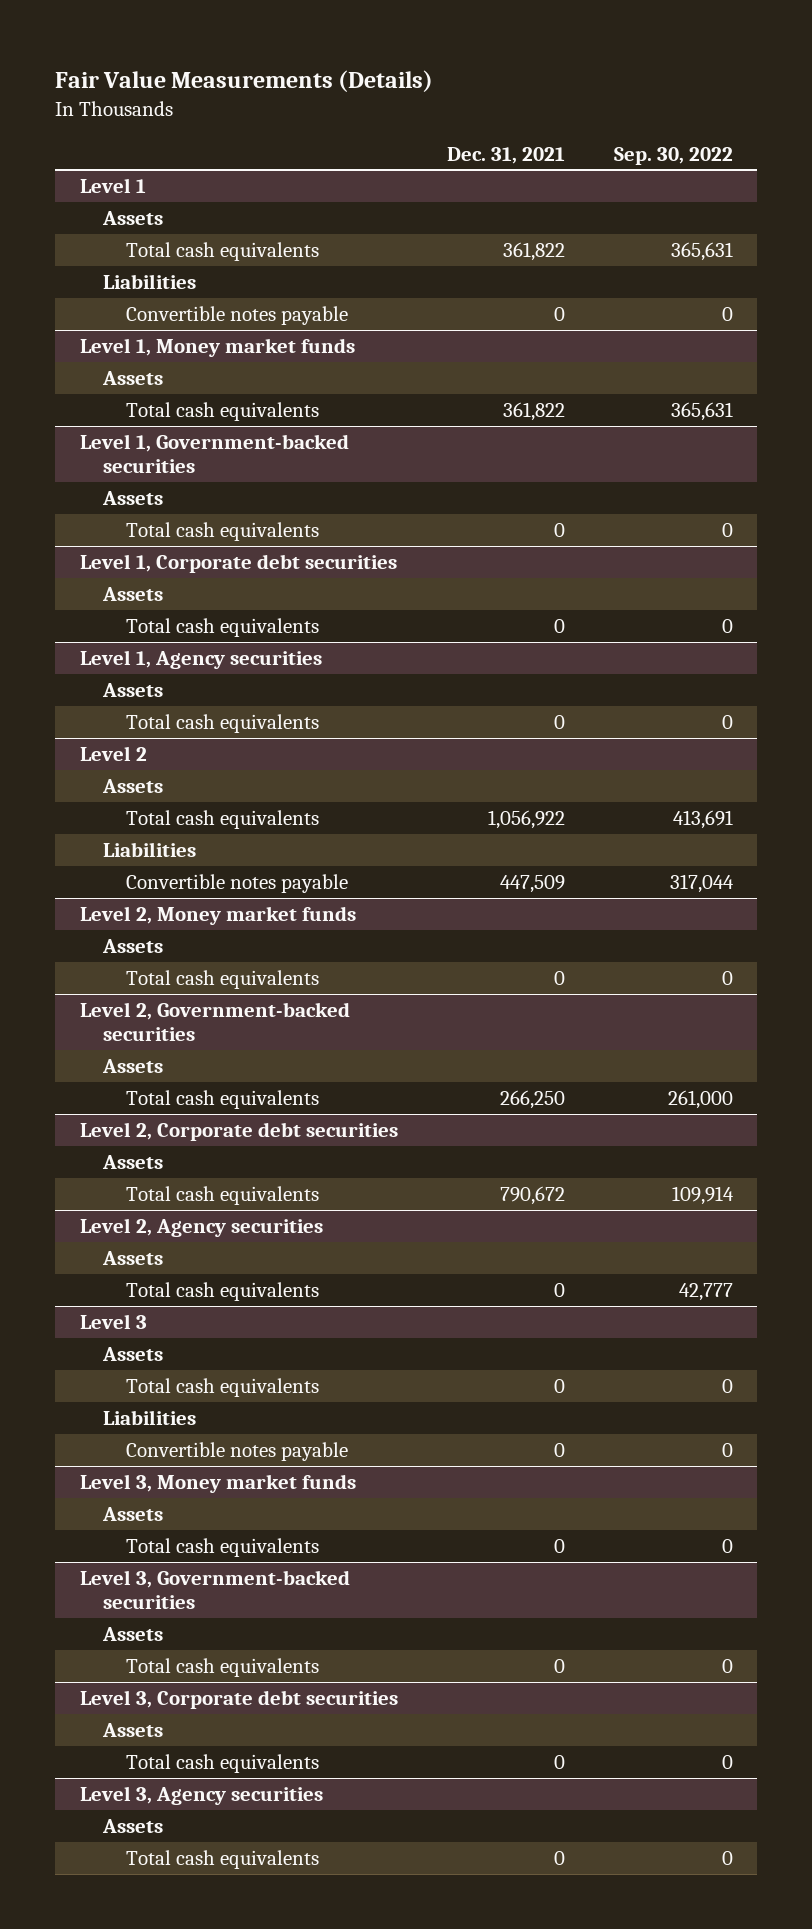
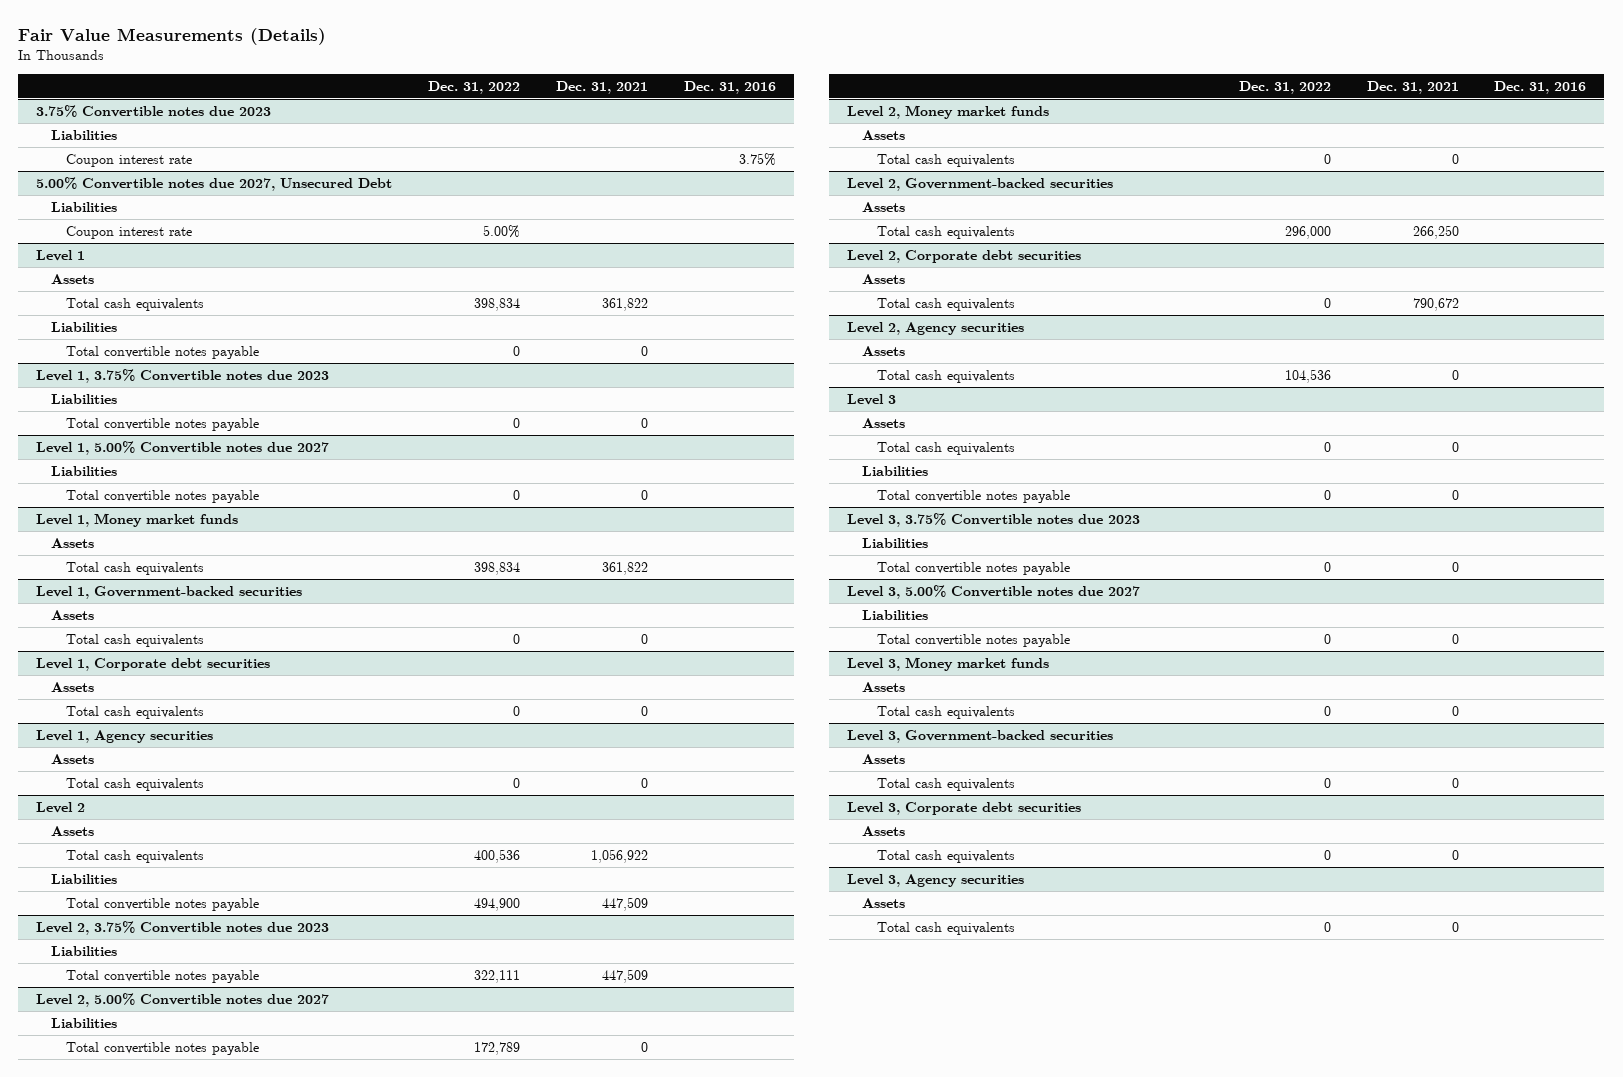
- | Dec. 31, 2021 | Sep. 30, 2022
+ | Dec. 31, 2022 | Dec. 31, 2021 | Dec. 31, 2016
+ 3.75% Convertible notes due 2023
+ Liabilities
+ Coupon interest rate | | | 3.75%
+ 5.00% Convertible notes due 2027, Unsecured Debt
+ Liabilities
+ Coupon interest rate | 5.00% | |
@ Level 1
- Convertible notes payable | 0 | 0
+ Total convertible notes payable | 0 | 0 |
+ Level 1, 3.75% Convertible notes due 2023
+ Liabilities
+ Total convertible notes payable | 0 | 0 |
+ Level 1, 5.00% Convertible notes due 2027
+ Liabilities
+ Total convertible notes payable | 0 | 0 |
@ Level 2
- Convertible notes payable | 447,509 | 317,044
+ Total convertible notes payable | 494,900 | 447,509 |
+ Level 2, 3.75% Convertible notes due 2023
+ Liabilities
+ Total convertible notes payable | 322,111 | 447,509 |
+ Level 2, 5.00% Convertible notes due 2027
+ Liabilities
+ Total convertible notes payable | 172,789 | 0 |
@ Level 3
- Convertible notes payable | 0 | 0
+ Total convertible notes payable | 0 | 0 |
+ Level 3, 3.75% Convertible notes due 2023
+ Liabilities
+ Total convertible notes payable | 0 | 0 |
+ Level 3, 5.00% Convertible notes due 2027
+ Liabilities
+ Total convertible notes payable | 0 | 0 |

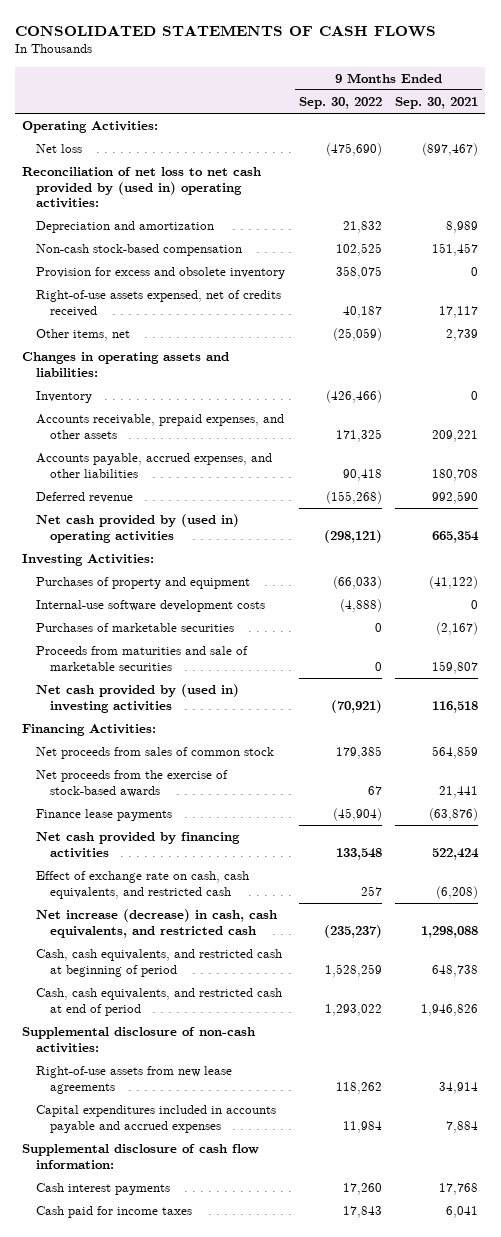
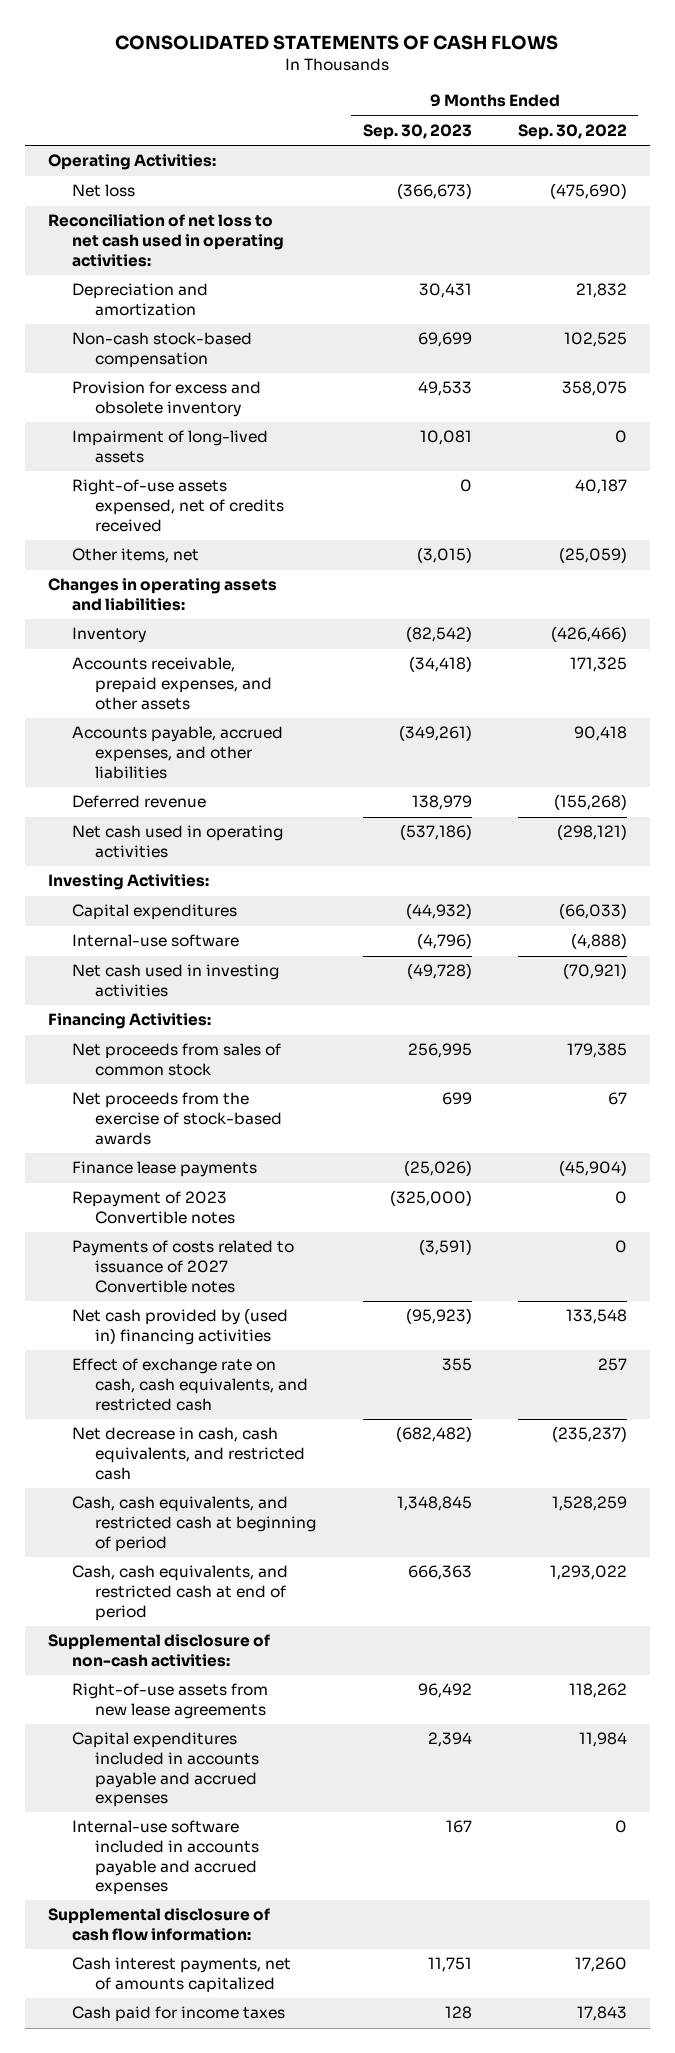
- | 9 Months Ended Sep. 30, 2022 | 9 Months Ended Sep. 30, 2021
+ | 9 Months Ended Sep. 30, 2023 | 9 Months Ended Sep. 30, 2022
- Reconciliation of net loss to net cash provided by (used in) operating activities:
+ Reconciliation of net loss to net cash used in operating activities:
+ Impairment of long-lived assets | 10,081 | 0
- Net cash provided by (used in) operating activities | (298,121) | 665,354
+ Net cash used in operating activities | (537,186) | (298,121)
- Purchases of property and equipment | (66,033) | (41,122)
- Internal-use software development costs | (4,888) | 0
- Purchases of marketable securities | 0 | (2,167)
- Proceeds from maturities and sale of marketable securities | 0 | 159,807
- Net cash provided by (used in) investing activities | (70,921) | 116,518
+ Capital expenditures | (44,932) | (66,033)
+ Internal-use software | (4,796) | (4,888)
+ Net cash used in investing activities | (49,728) | (70,921)
- Net cash provided by financing activities | 133,548 | 522,424
+ Repayment of 2023 Convertible notes | (325,000) | 0
+ Payments of costs related to issuance of 2027 Convertible notes | (3,591) | 0
+ Net cash provided by (used in) financing activities | (95,923) | 133,548
- Net increase (decrease) in cash, cash equivalents, and restricted cash | (235,237) | 1,298,088
+ Net decrease in cash, cash equivalents, and restricted cash | (682,482) | (235,237)
+ Internal-use software included in accounts payable and accrued expenses | 167 | 0
- Cash interest payments | 17,260 | 17,768
+ Cash interest payments, net of amounts capitalized | 11,751 | 17,260

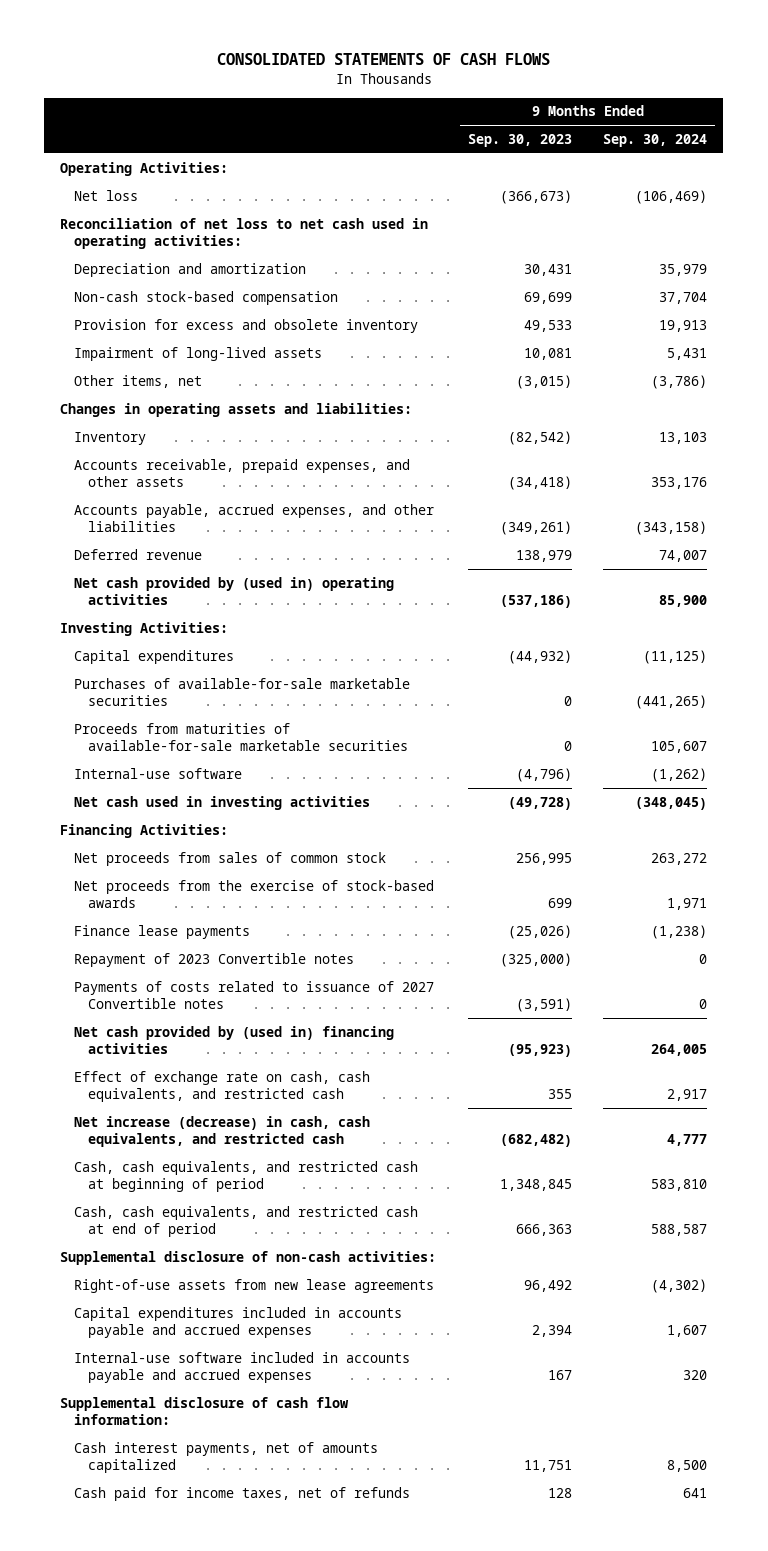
- | 9 Months Ended Sep. 30, 2023 | 9 Months Ended Sep. 30, 2022
+ | 9 Months Ended Sep. 30, 2023 | 9 Months Ended Sep. 30, 2024
- Right-of-use assets expensed, net of credits received | 0 | 40,187
- Net cash used in operating activities | (537,186) | (298,121)
+ Net cash provided by (used in) operating activities | (537,186) | 85,900
+ Purchases of available-for-sale marketable securities | 0 | (441,265)
+ Proceeds from maturities of available-for-sale marketable securities | 0 | 105,607
- Net decrease in cash, cash equivalents, and restricted cash | (682,482) | (235,237)
+ Net increase (decrease) in cash, cash equivalents, and restricted cash | (682,482) | 4,777
- Cash paid for income taxes | 128 | 17,843
+ Cash paid for income taxes, net of refunds | 128 | 641

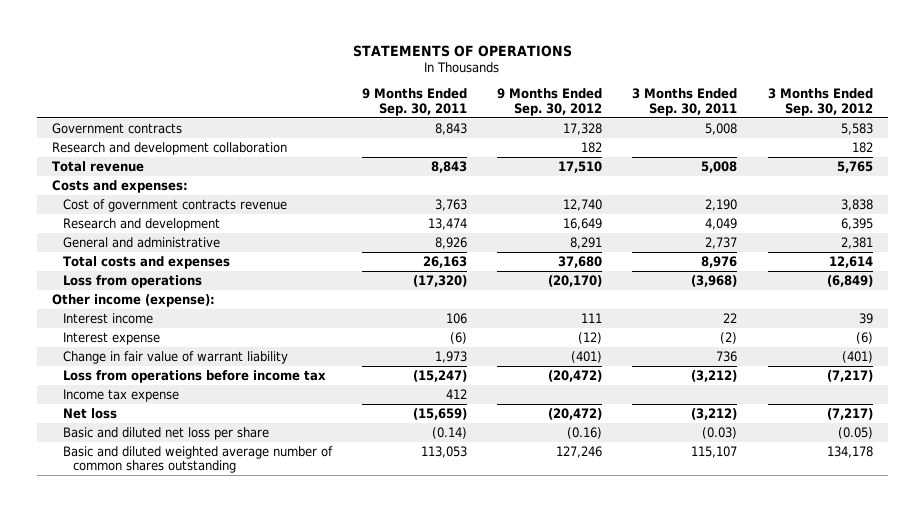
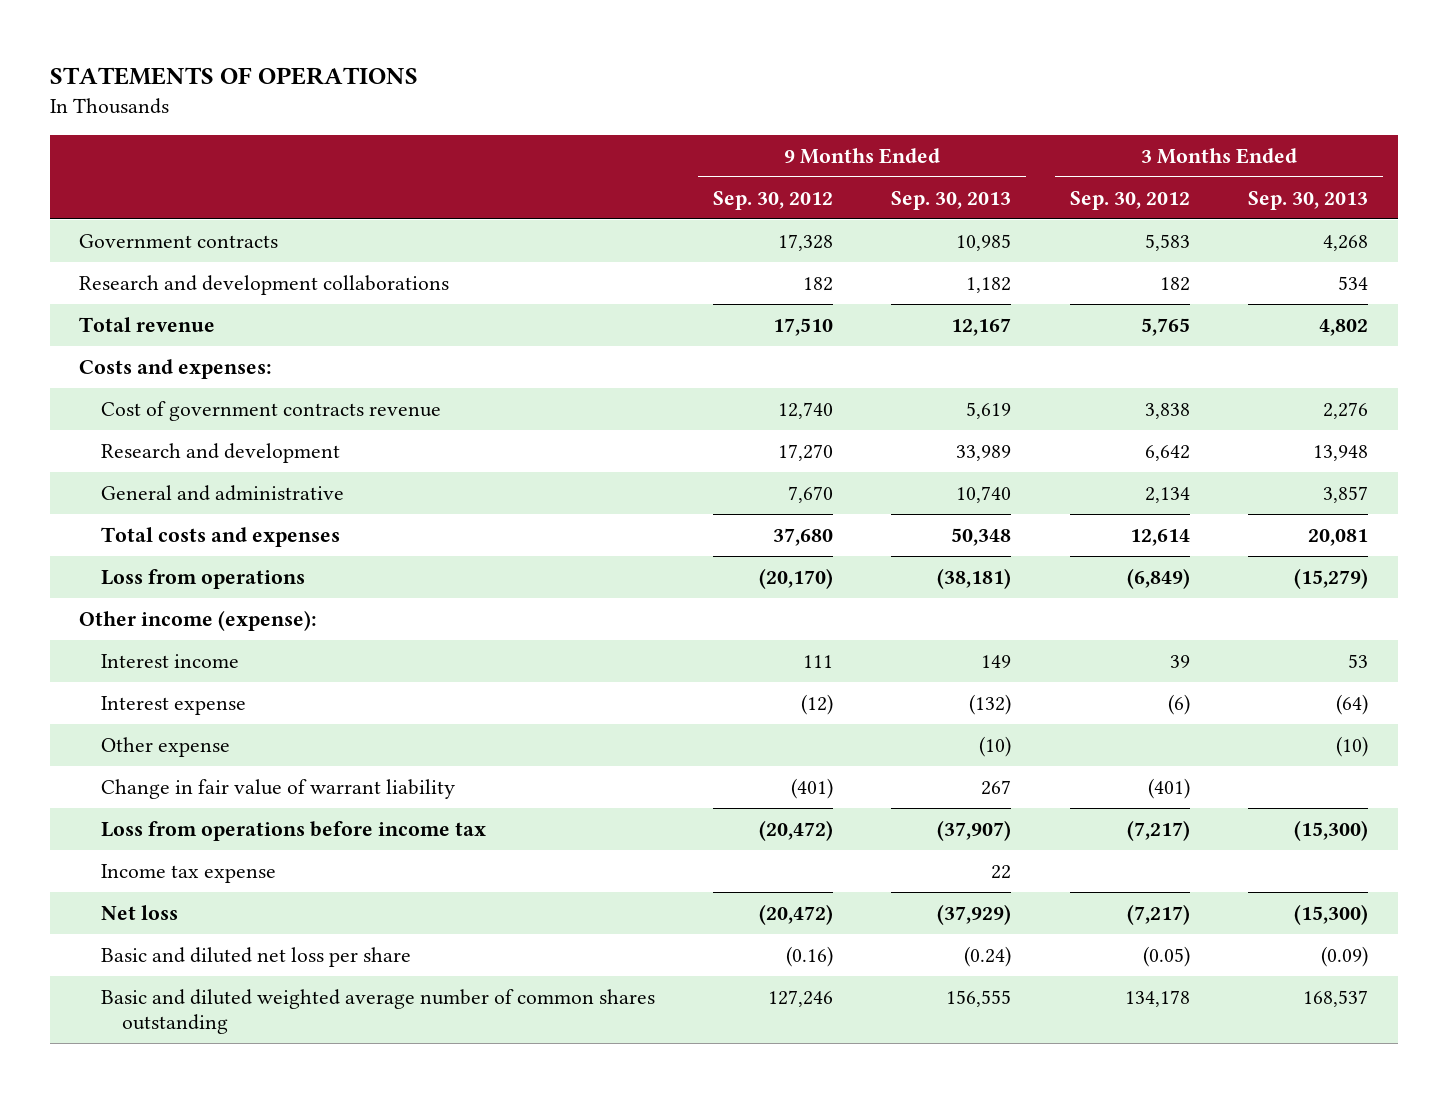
- | 9 Months Ended Sep. 30, 2011 | 9 Months Ended Sep. 30, 2012 | 3 Months Ended Sep. 30, 2011 | 3 Months Ended Sep. 30, 2012
+ | 9 Months Ended Sep. 30, 2012 | 9 Months Ended Sep. 30, 2013 | 3 Months Ended Sep. 30, 2012 | 3 Months Ended Sep. 30, 2013
- Research and development collaboration | | 182 | | 182
+ Research and development collaborations | 182 | 1,182 | 182 | 534
- Research and development | 13,474 | 16,649 | 4,049 | 6,395
- General and administrative | 8,926 | 8,291 | 2,737 | 2,381
+ Research and development | 17,270 | 33,989 | 6,642 | 13,948
+ General and administrative | 7,670 | 10,740 | 2,134 | 3,857
+ Other expense | | (10) | | (10)

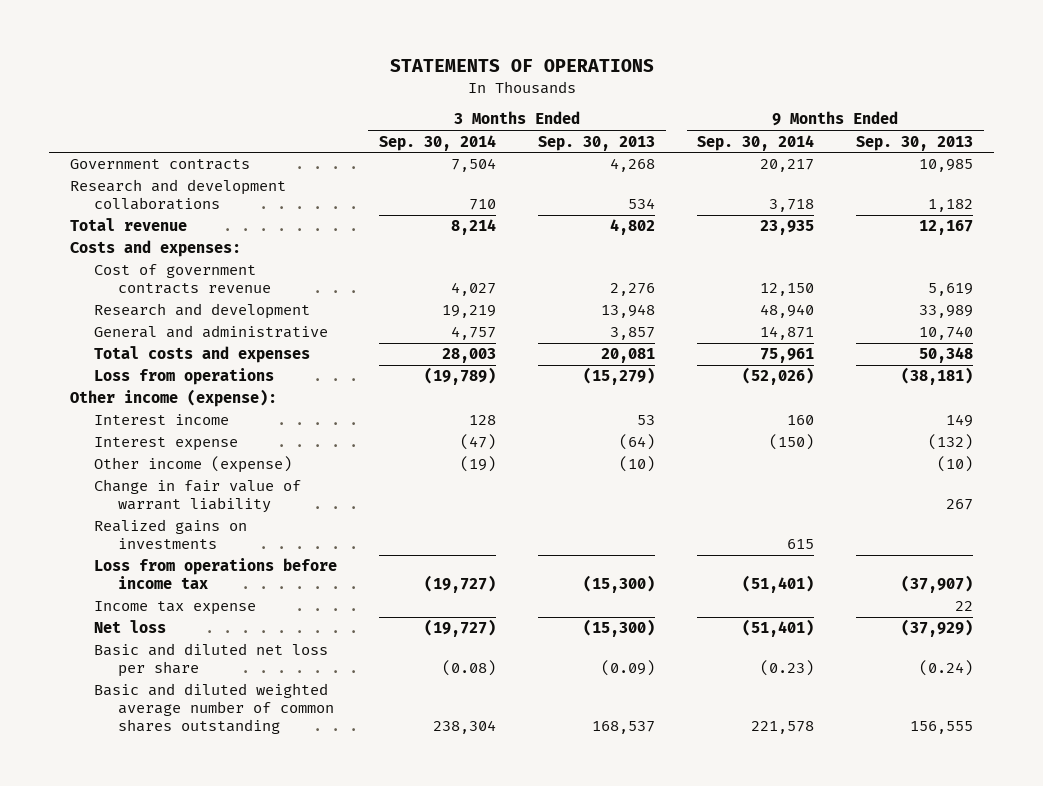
- | 9 Months Ended Sep. 30, 2012 | 9 Months Ended Sep. 30, 2013 | 3 Months Ended Sep. 30, 2012 | 3 Months Ended Sep. 30, 2013
+ | 3 Months Ended Sep. 30, 2014 | 3 Months Ended Sep. 30, 2013 | 9 Months Ended Sep. 30, 2014 | 9 Months Ended Sep. 30, 2013
- Other expense | | (10) | | (10)
+ Other income (expense) | (19) | (10) | | (10)
+ Realized gains on investments | | | 615 |

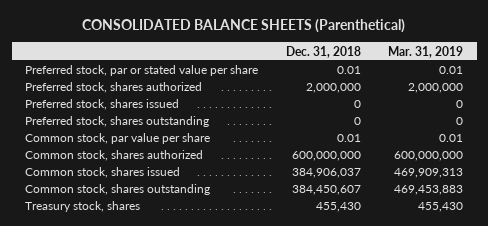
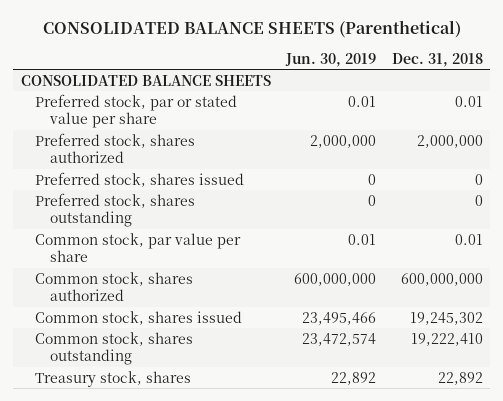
- | Dec. 31, 2018 | Mar. 31, 2019
+ | Jun. 30, 2019 | Dec. 31, 2018
+ CONSOLIDATED BALANCE SHEETS
- Common stock, shares issued | 384,906,037 | 469,909,313
- Common stock, shares outstanding | 384,450,607 | 469,453,883
- Treasury stock, shares | 455,430 | 455,430
+ Common stock, shares issued | 23,495,466 | 19,245,302
+ Common stock, shares outstanding | 23,472,574 | 19,222,410
+ Treasury stock, shares | 22,892 | 22,892

